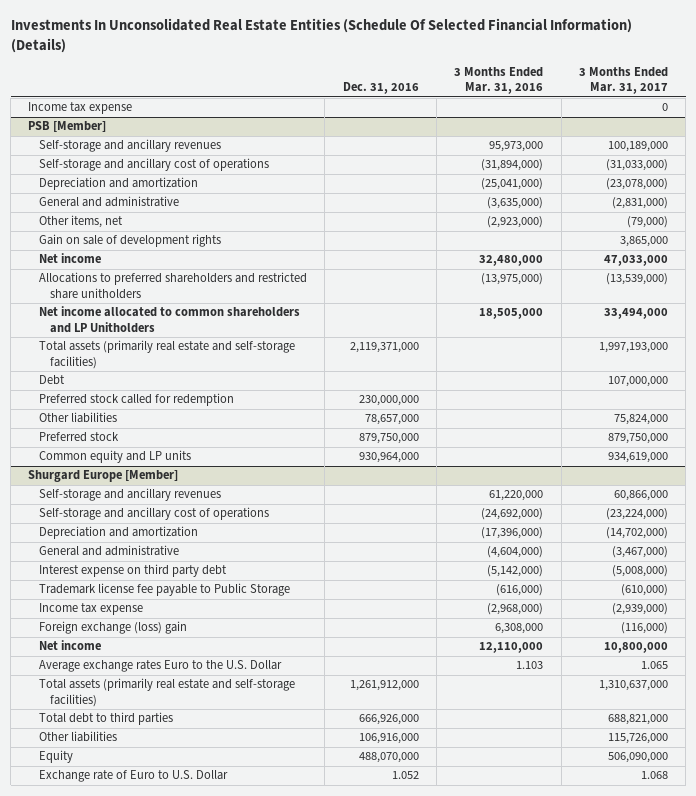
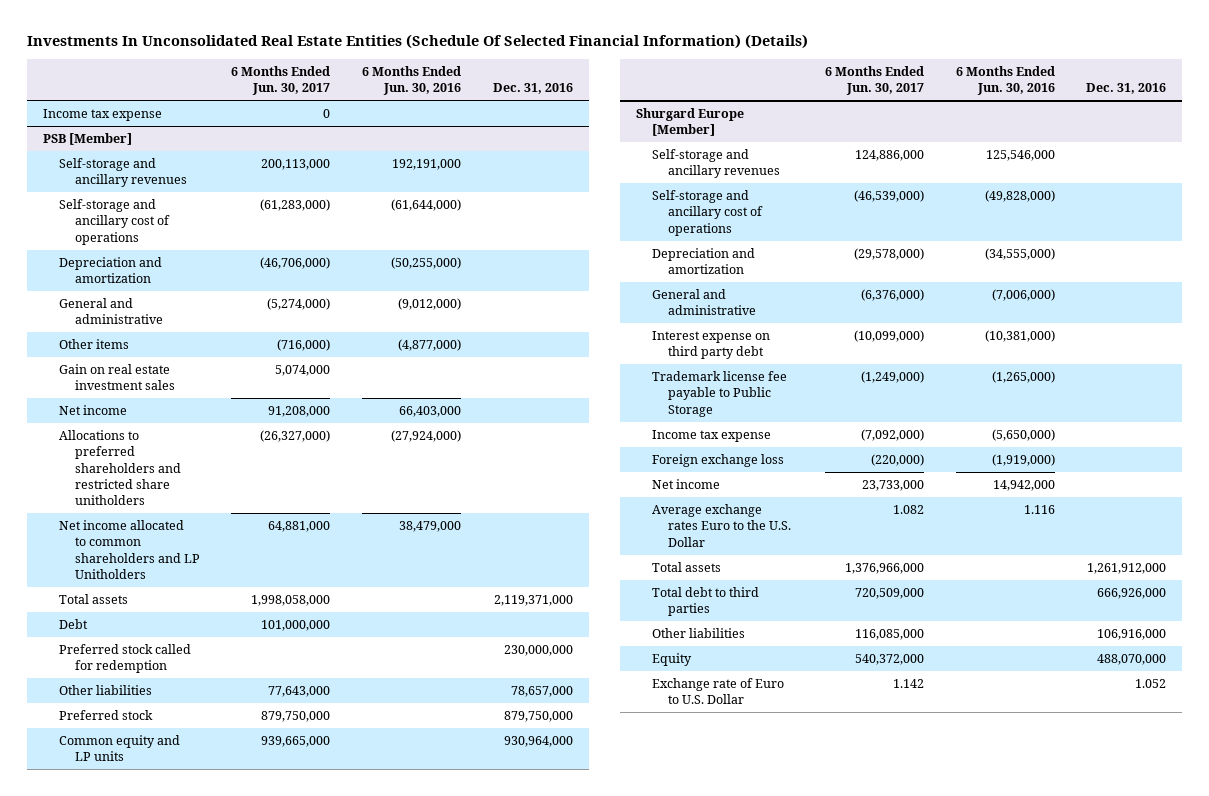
- | Dec. 31, 2016 | 3 Months Ended Mar. 31, 2016 | 3 Months Ended Mar. 31, 2017
+ | 6 Months Ended Jun. 30, 2017 | 6 Months Ended Jun. 30, 2016 | Dec. 31, 2016
@ PSB [Member]
- Other items, net | | (2,923,000) | (79,000)
- Gain on sale of development rights | | | 3,865,000
+ Other items | (716,000) | (4,877,000) |
+ Gain on real estate investment sales | 5,074,000 | |
- Total assets (primarily real estate and self-storage facilities) | 2,119,371,000 | | 1,997,193,000
+ Total assets | 1,998,058,000 | | 2,119,371,000
@ Shurgard Europe [Member]
- Foreign exchange (loss) gain | | 6,308,000 | (116,000)
+ Foreign exchange loss | (220,000) | (1,919,000) |
- Total assets (primarily real estate and self-storage facilities) | 1,261,912,000 | | 1,310,637,000
+ Total assets | 1,376,966,000 | | 1,261,912,000

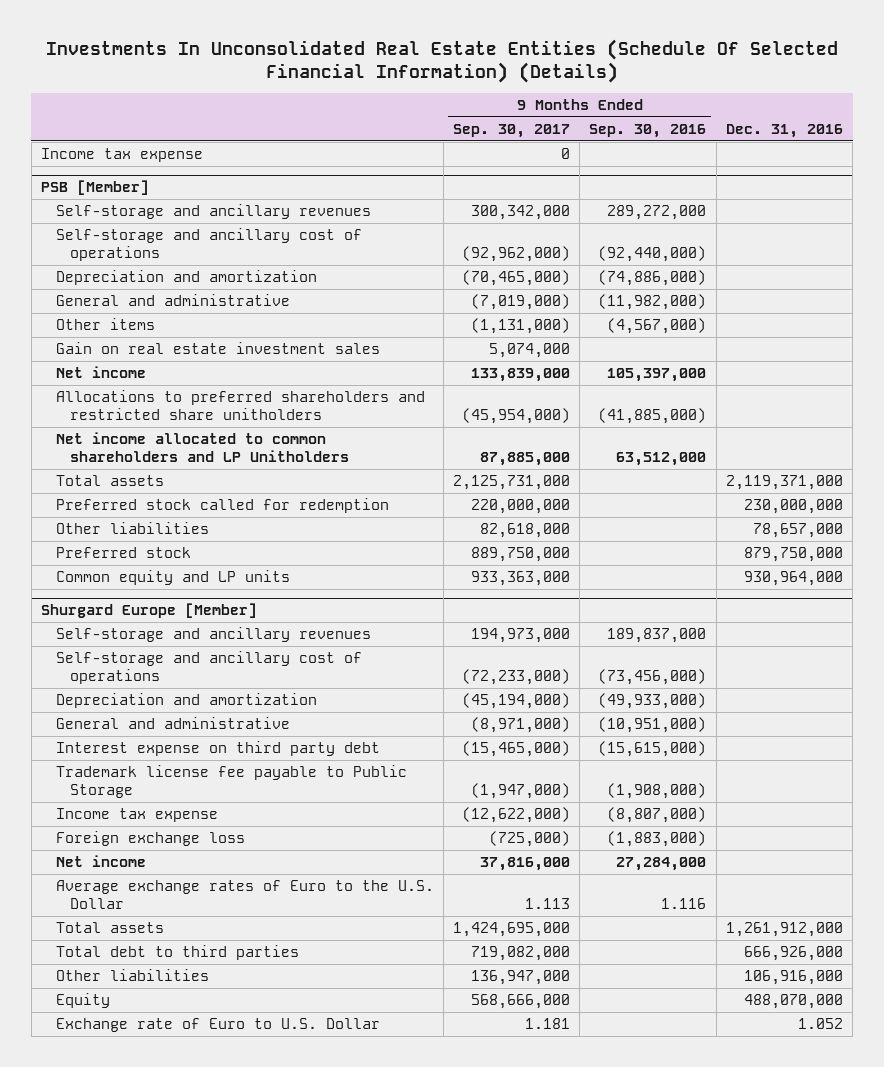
- | 6 Months Ended Jun. 30, 2017 | 6 Months Ended Jun. 30, 2016 | Dec. 31, 2016
+ | 9 Months Ended Sep. 30, 2017 | 9 Months Ended Sep. 30, 2016 | Dec. 31, 2016
@ PSB [Member]
- Debt | 101,000,000 | |
@ Shurgard Europe [Member]
- Average exchange rates Euro to the U.S. Dollar | 1.082 | 1.116 |
+ Average exchange rates of Euro to the U.S. Dollar | 1.113 | 1.116 |

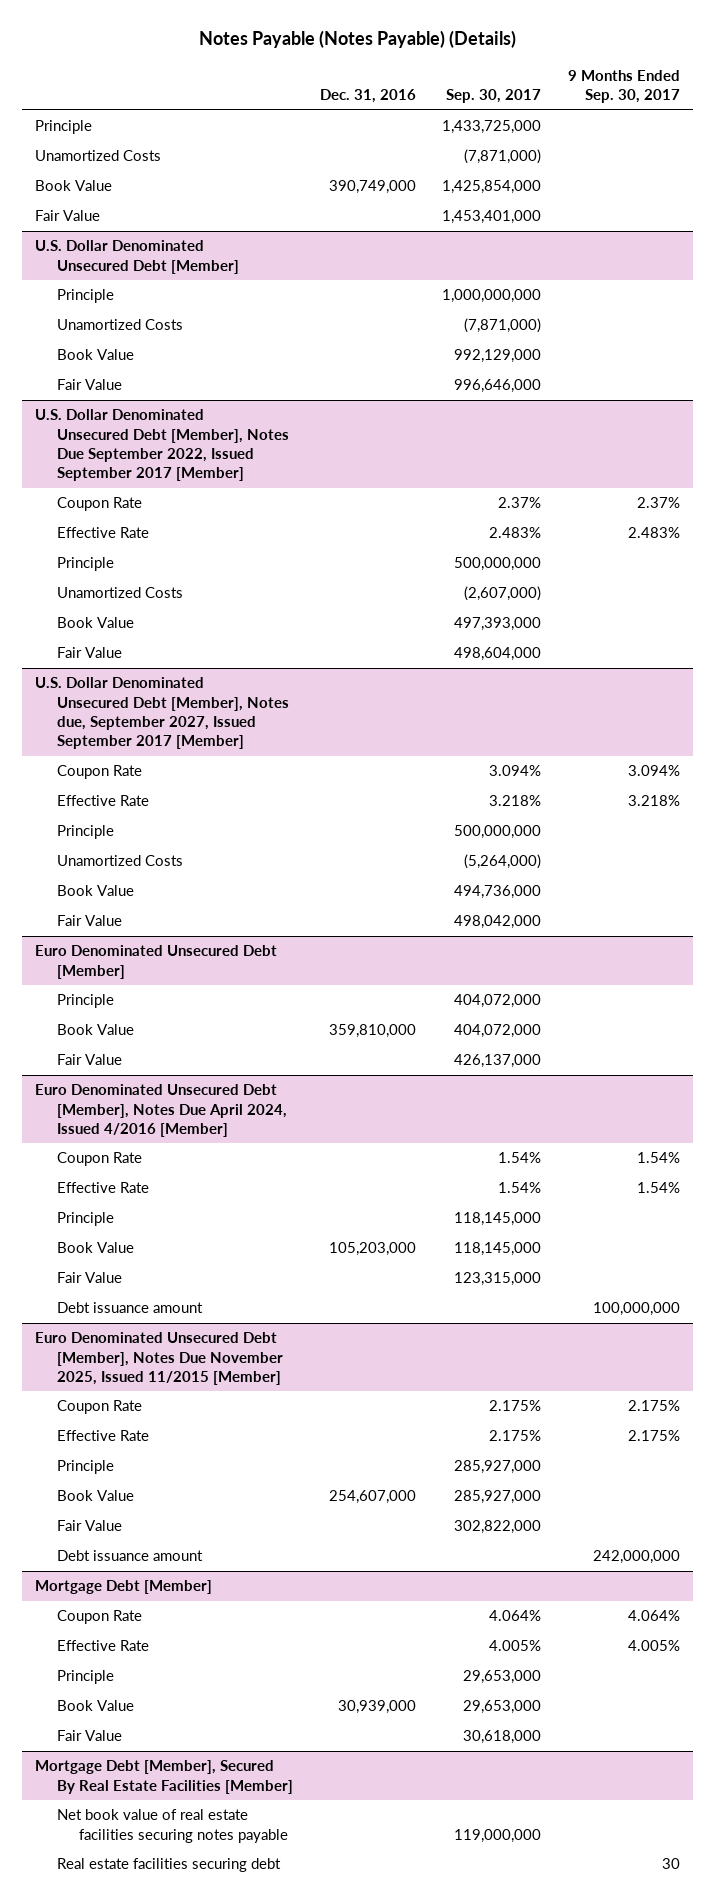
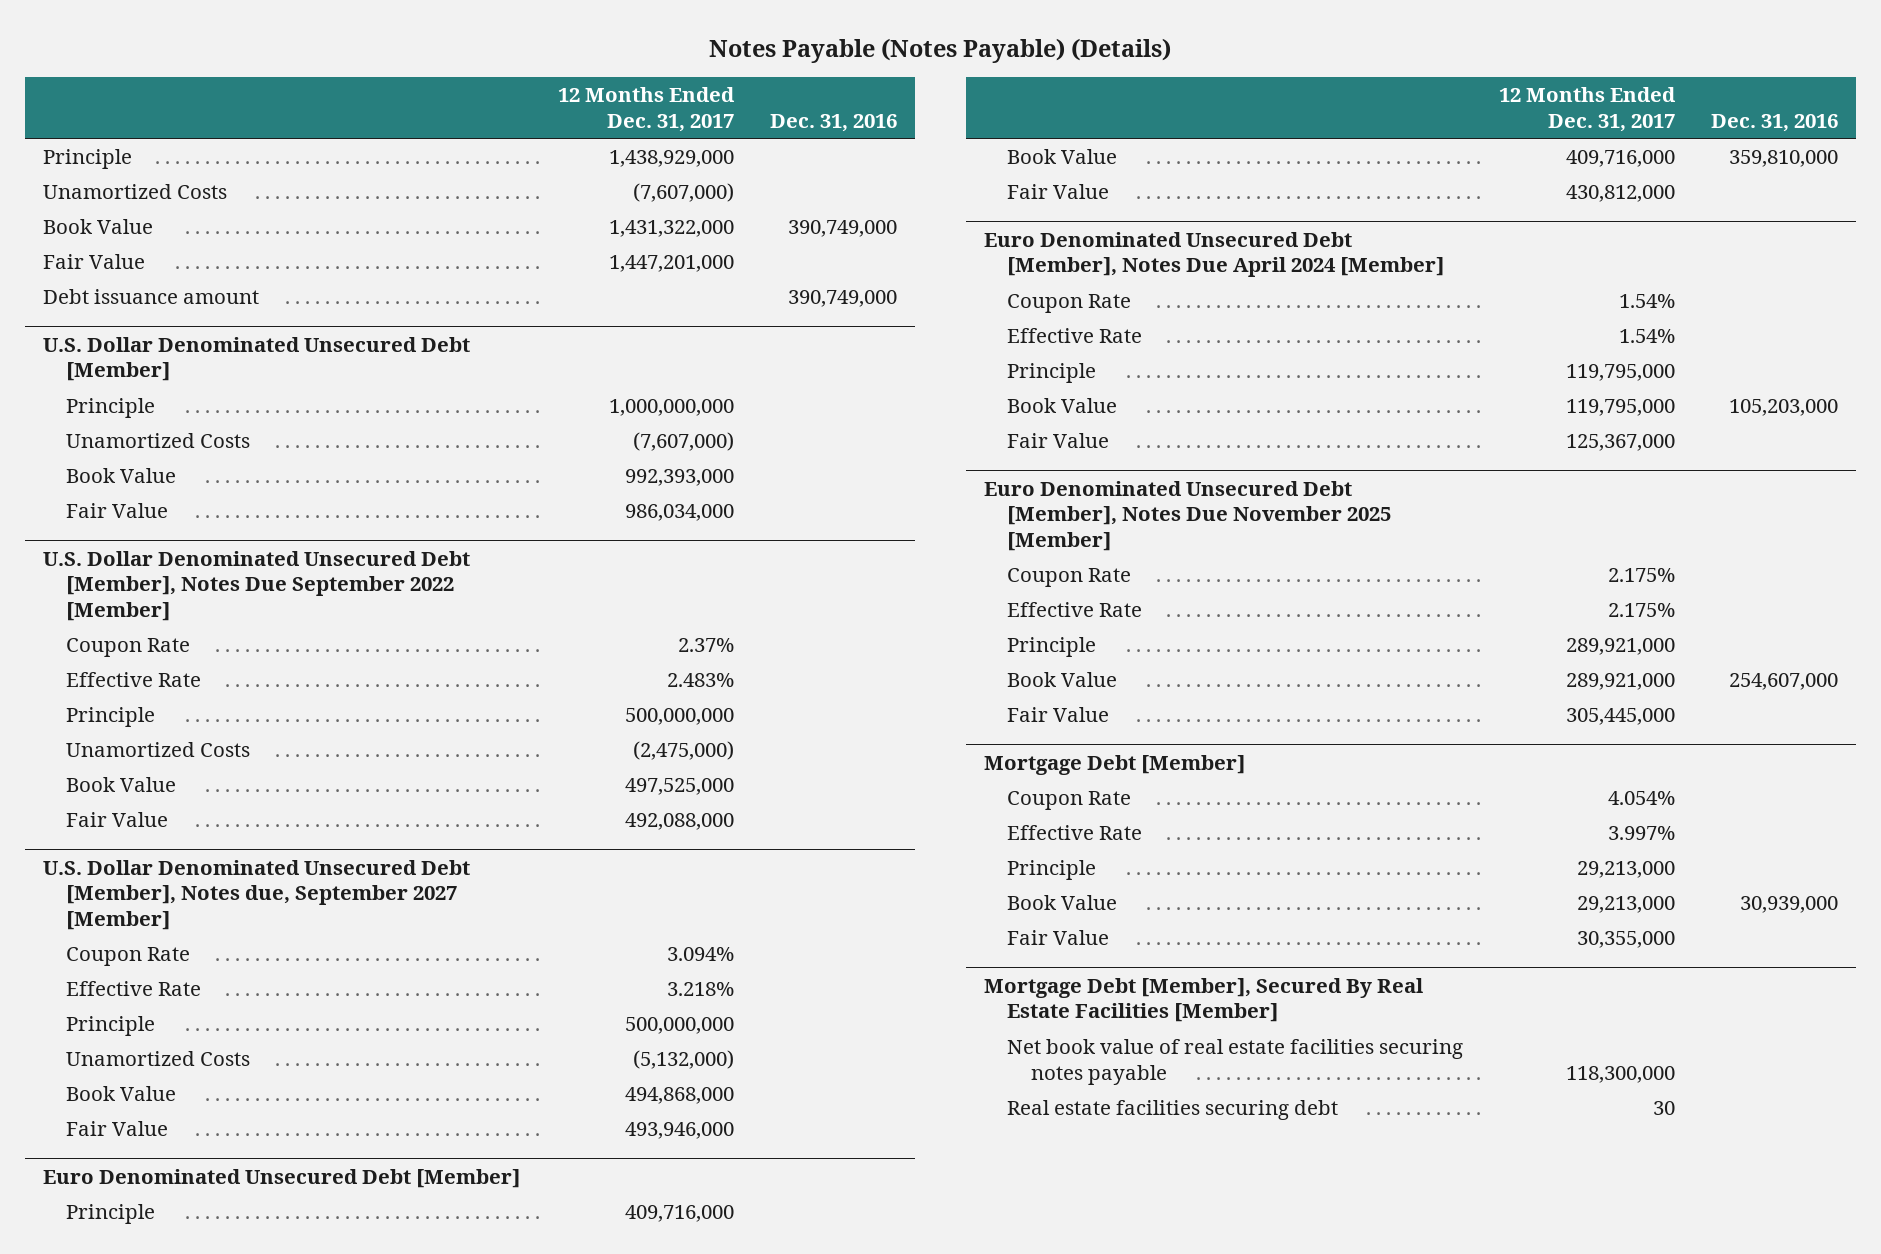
- | Dec. 31, 2016 | Sep. 30, 2017 | 9 Months Ended Sep. 30, 2017
+ | 12 Months Ended Dec. 31, 2017 | Dec. 31, 2016
+ Debt issuance amount | | 390,749,000
- U.S. Dollar Denominated Unsecured Debt [Member], Notes Due September 2022, Issued September 2017 [Member]
+ U.S. Dollar Denominated Unsecured Debt [Member], Notes Due September 2022 [Member]
- U.S. Dollar Denominated Unsecured Debt [Member], Notes due, September 2027, Issued September 2017 [Member]
+ U.S. Dollar Denominated Unsecured Debt [Member], Notes due, September 2027 [Member]
- Euro Denominated Unsecured Debt [Member], Notes Due April 2024, Issued 4/2016 [Member]
+ Euro Denominated Unsecured Debt [Member], Notes Due April 2024 [Member]
- Debt issuance amount | | | 100,000,000
- Euro Denominated Unsecured Debt [Member], Notes Due November 2025, Issued 11/2015 [Member]
+ Euro Denominated Unsecured Debt [Member], Notes Due November 2025 [Member]
- Debt issuance amount | | | 242,000,000

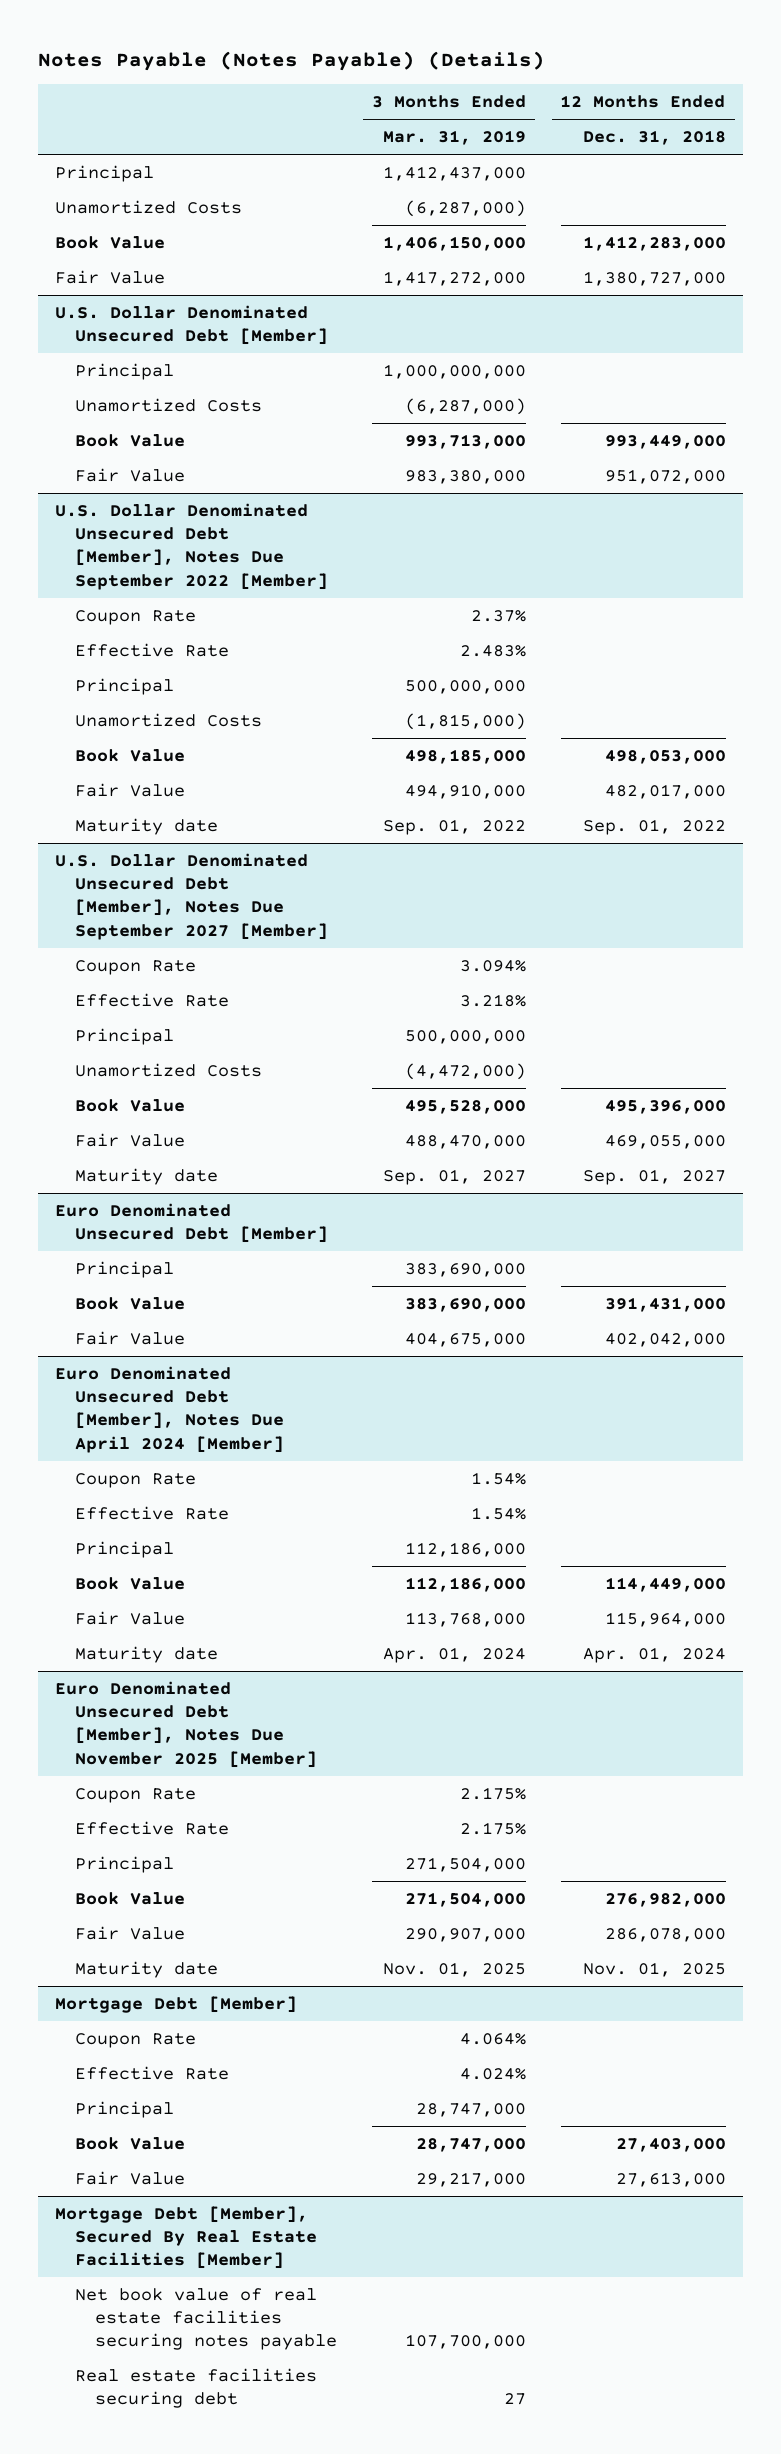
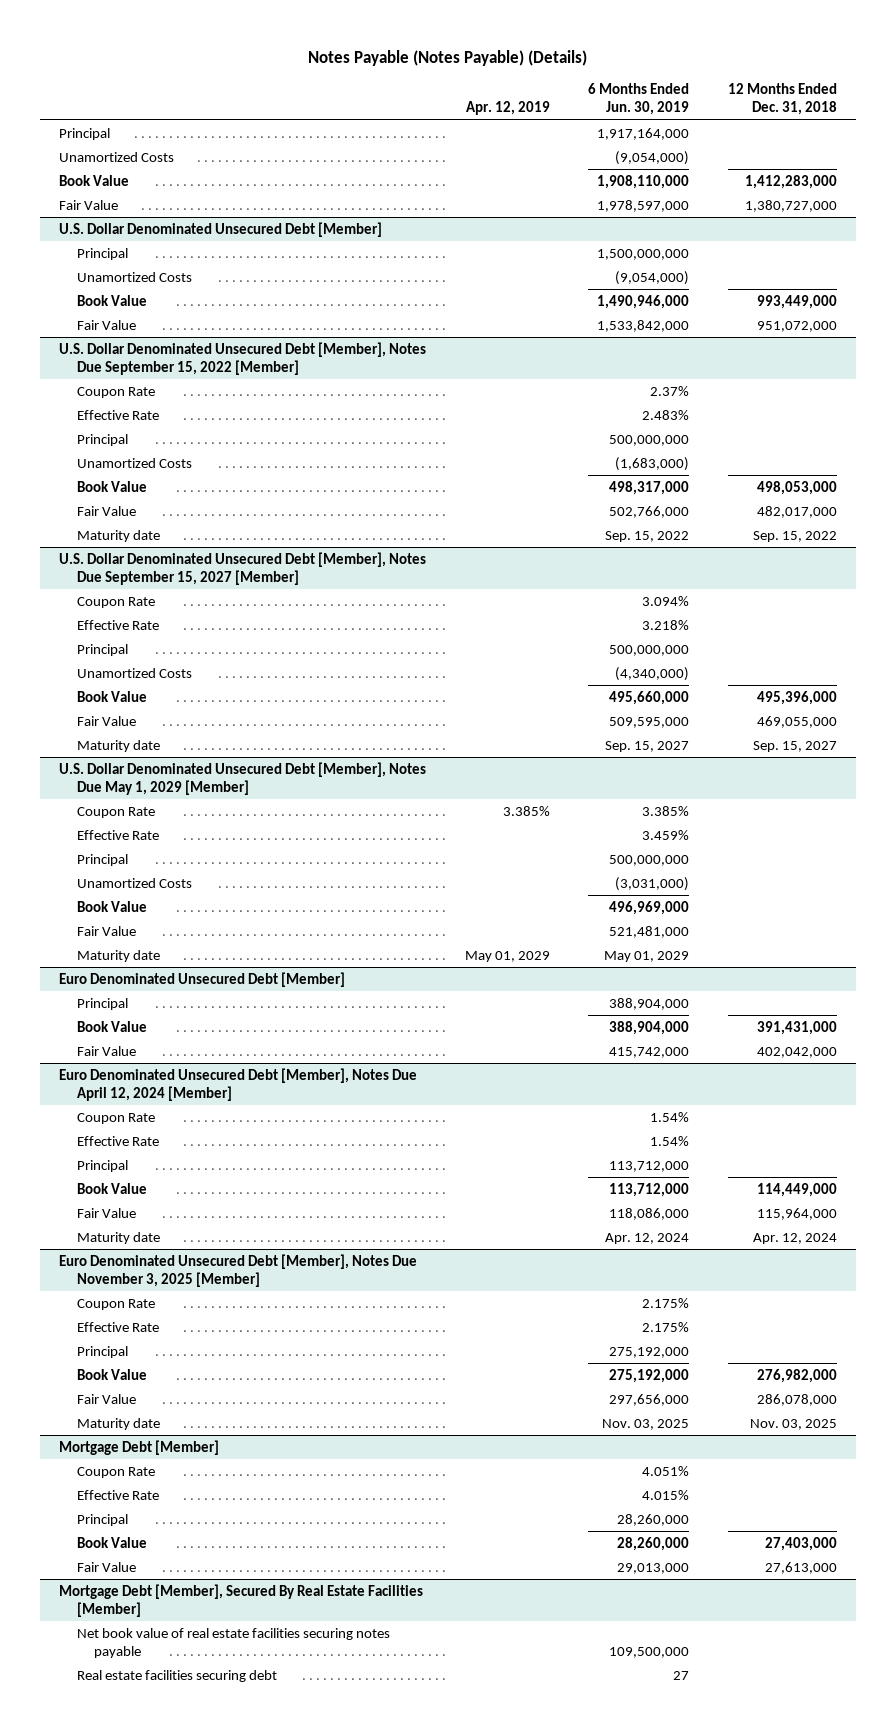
- | 3 Months Ended Mar. 31, 2019 | 12 Months Ended Dec. 31, 2018
+ | Apr. 12, 2019 | 6 Months Ended Jun. 30, 2019 | 12 Months Ended Dec. 31, 2018
- U.S. Dollar Denominated Unsecured Debt [Member], Notes Due September 2022 [Member]
+ U.S. Dollar Denominated Unsecured Debt [Member], Notes Due September 15, 2022 [Member]
- Maturity date | Sep. 01, 2022 | Sep. 01, 2022
- U.S. Dollar Denominated Unsecured Debt [Member], Notes Due September 2027 [Member]
+ Maturity date | | Sep. 15, 2022 | Sep. 15, 2022
+ U.S. Dollar Denominated Unsecured Debt [Member], Notes Due September 15, 2027 [Member]
- Maturity date | Sep. 01, 2027 | Sep. 01, 2027
+ Maturity date | | Sep. 15, 2027 | Sep. 15, 2027
+ U.S. Dollar Denominated Unsecured Debt [Member], Notes Due May 1, 2029 [Member]
+ Coupon Rate | 3.385% | 3.385% |
+ Effective Rate | | 3.459% |
+ Principal | | 500,000,000 |
+ Unamortized Costs | | (3,031,000) |
+ Book Value | | 496,969,000 |
+ Fair Value | | 521,481,000 |
+ Maturity date | May 01, 2029 | May 01, 2029 |
- Euro Denominated Unsecured Debt [Member], Notes Due April 2024 [Member]
+ Euro Denominated Unsecured Debt [Member], Notes Due April 12, 2024 [Member]
- Maturity date | Apr. 01, 2024 | Apr. 01, 2024
- Euro Denominated Unsecured Debt [Member], Notes Due November 2025 [Member]
+ Maturity date | | Apr. 12, 2024 | Apr. 12, 2024
+ Euro Denominated Unsecured Debt [Member], Notes Due November 3, 2025 [Member]
- Maturity date | Nov. 01, 2025 | Nov. 01, 2025
+ Maturity date | | Nov. 03, 2025 | Nov. 03, 2025

